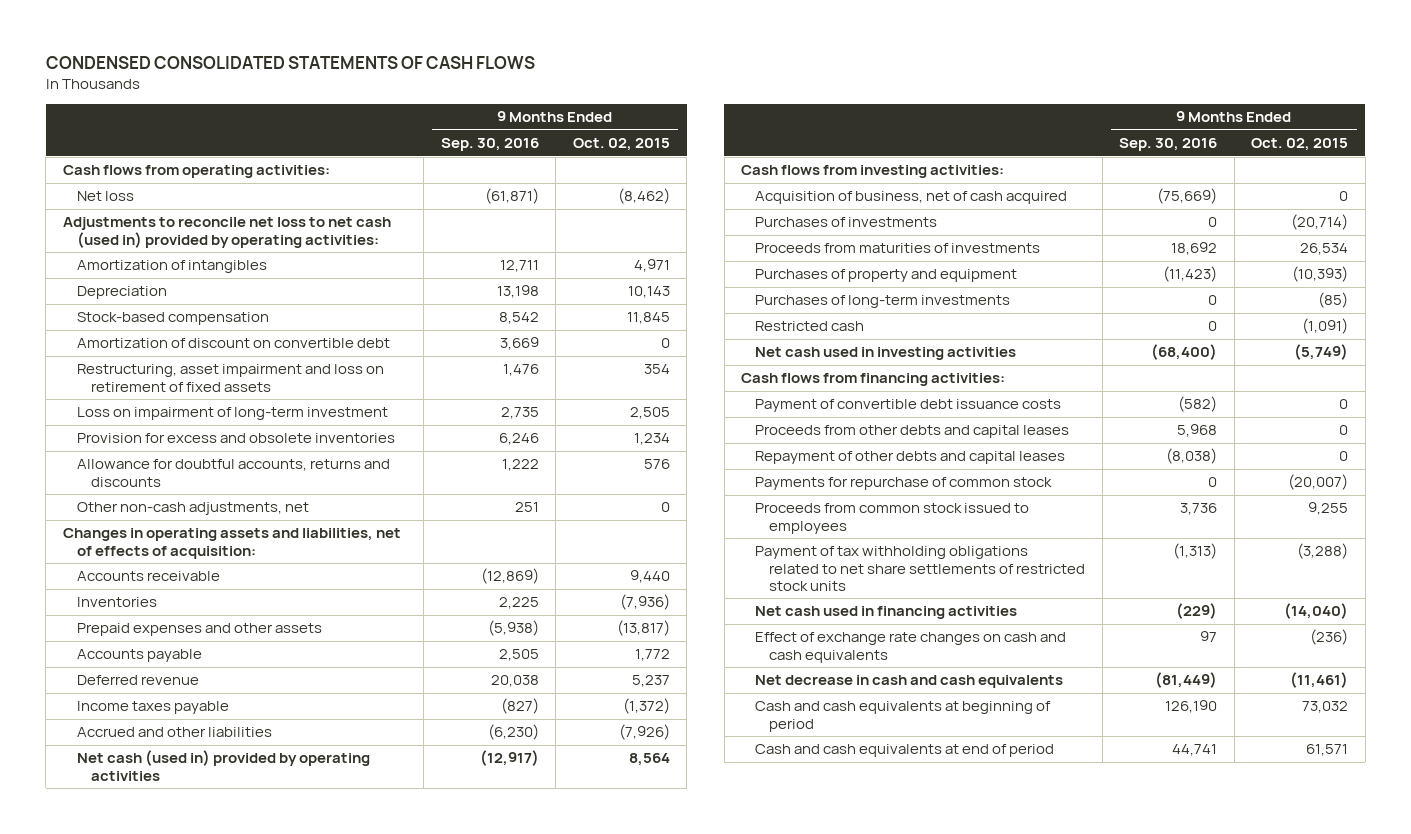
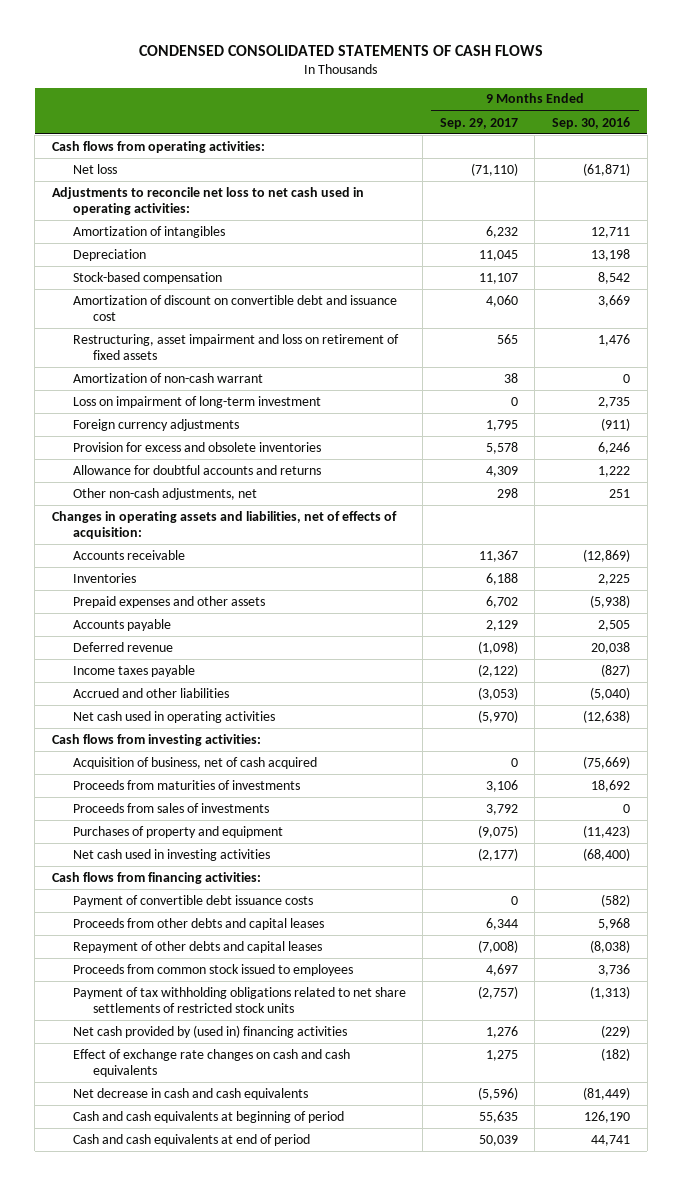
- | 9 Months Ended Sep. 30, 2016 | 9 Months Ended Oct. 02, 2015
+ | 9 Months Ended Sep. 29, 2017 | 9 Months Ended Sep. 30, 2016
- Adjustments to reconcile net loss to net cash (used in) provided by operating activities:
+ Adjustments to reconcile net loss to net cash used in operating activities:
- Amortization of discount on convertible debt | 3,669 | 0
+ Amortization of discount on convertible debt and issuance cost | 4,060 | 3,669
+ Amortization of non-cash warrant | 38 | 0
+ Foreign currency adjustments | 1,795 | (911)
- Allowance for doubtful accounts, returns and discounts | 1,222 | 576
+ Allowance for doubtful accounts and returns | 4,309 | 1,222
- Accrued and other liabilities | (6,230) | (7,926)
- Net cash (used in) provided by operating activities | (12,917) | 8,564
+ Accrued and other liabilities | (3,053) | (5,040)
+ Net cash used in operating activities | (5,970) | (12,638)
- Purchases of investments | 0 | (20,714)
+ Proceeds from sales of investments | 3,792 | 0
- Purchases of long-term investments | 0 | (85)
- Restricted cash | 0 | (1,091)
- Payments for repurchase of common stock | 0 | (20,007)
- Net cash used in financing activities | (229) | (14,040)
- Effect of exchange rate changes on cash and cash equivalents | 97 | (236)
+ Net cash provided by (used in) financing activities | 1,276 | (229)
+ Effect of exchange rate changes on cash and cash equivalents | 1,275 | (182)

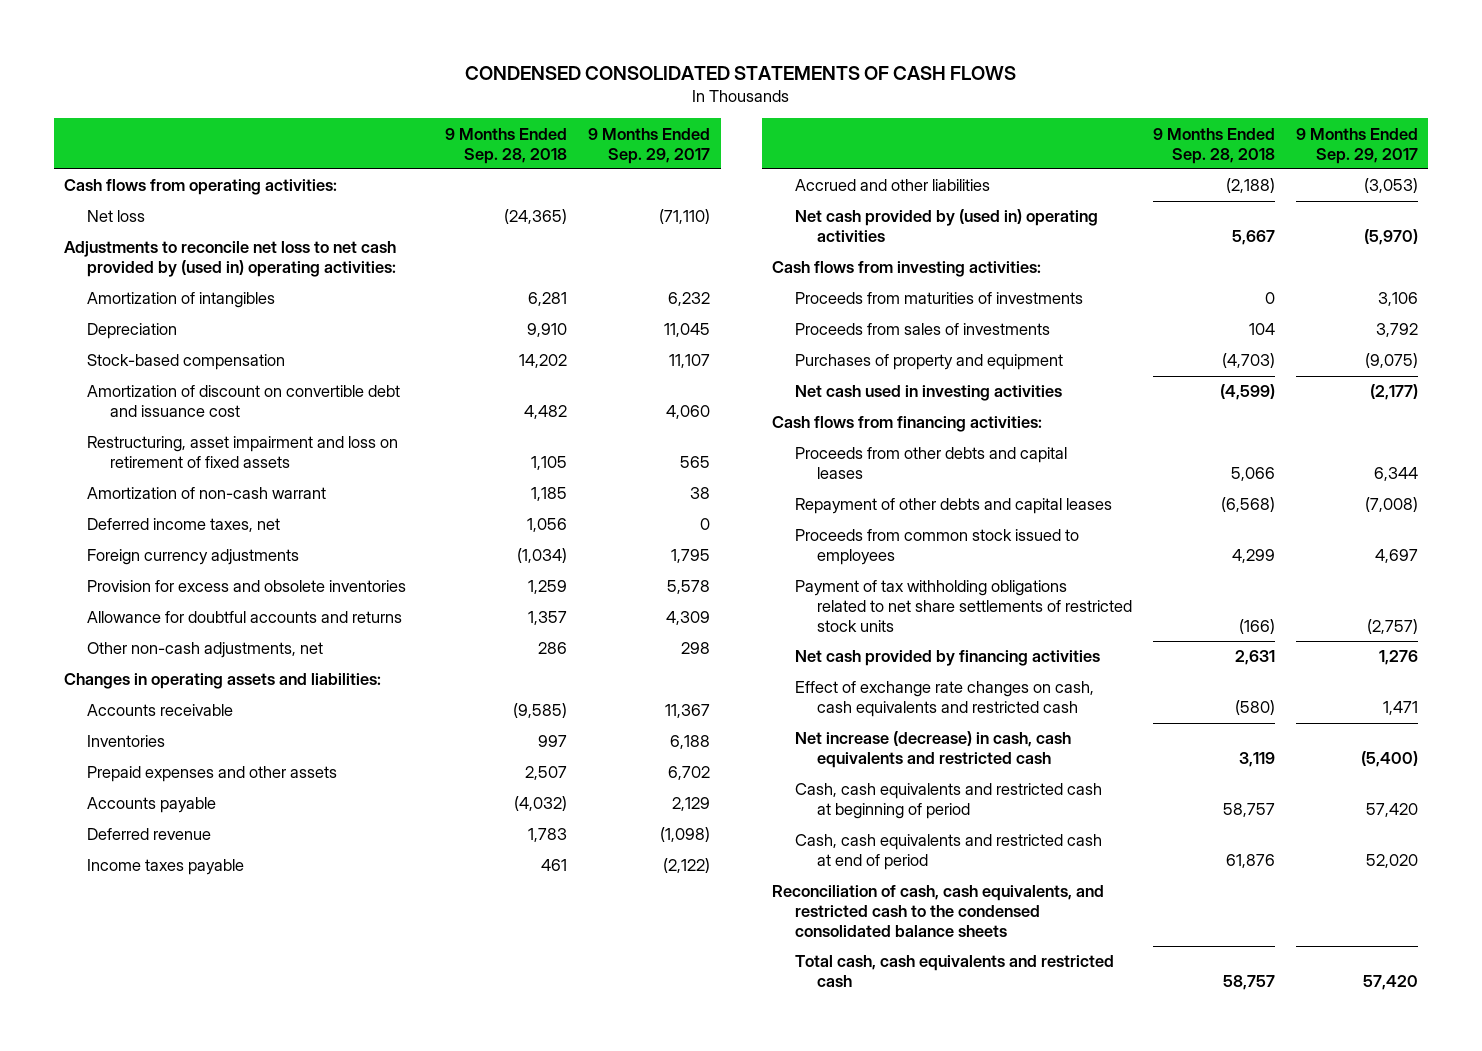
- | 9 Months Ended Sep. 29, 2017 | 9 Months Ended Sep. 30, 2016
+ | 9 Months Ended Sep. 28, 2018 | 9 Months Ended Sep. 29, 2017
- Adjustments to reconcile net loss to net cash used in operating activities:
+ Adjustments to reconcile net loss to net cash provided by (used in) operating activities:
- Loss on impairment of long-term investment | 0 | 2,735
+ Deferred income taxes, net | 1,056 | 0
- Changes in operating assets and liabilities, net of effects of acquisition:
+ Changes in operating assets and liabilities:
- Net cash used in operating activities | (5,970) | (12,638)
+ Net cash provided by (used in) operating activities | 5,667 | (5,970)
- Acquisition of business, net of cash acquired | 0 | (75,669)
- Payment of convertible debt issuance costs | 0 | (582)
- Net cash provided by (used in) financing activities | 1,276 | (229)
- Effect of exchange rate changes on cash and cash equivalents | 1,275 | (182)
- Net decrease in cash and cash equivalents | (5,596) | (81,449)
- Cash and cash equivalents at beginning of period | 55,635 | 126,190
- Cash and cash equivalents at end of period | 50,039 | 44,741
+ Net cash provided by financing activities | 2,631 | 1,276
+ Effect of exchange rate changes on cash, cash equivalents and restricted cash | (580) | 1,471
+ Net increase (decrease) in cash, cash equivalents and restricted cash | 3,119 | (5,400)
+ Cash, cash equivalents and restricted cash at beginning of period | 58,757 | 57,420
+ Cash, cash equivalents and restricted cash at end of period | 61,876 | 52,020
+ Reconciliation of cash, cash equivalents, and restricted cash to the condensed consolidated balance sheets
+ Total cash, cash equivalents and restricted cash | 58,757 | 57,420

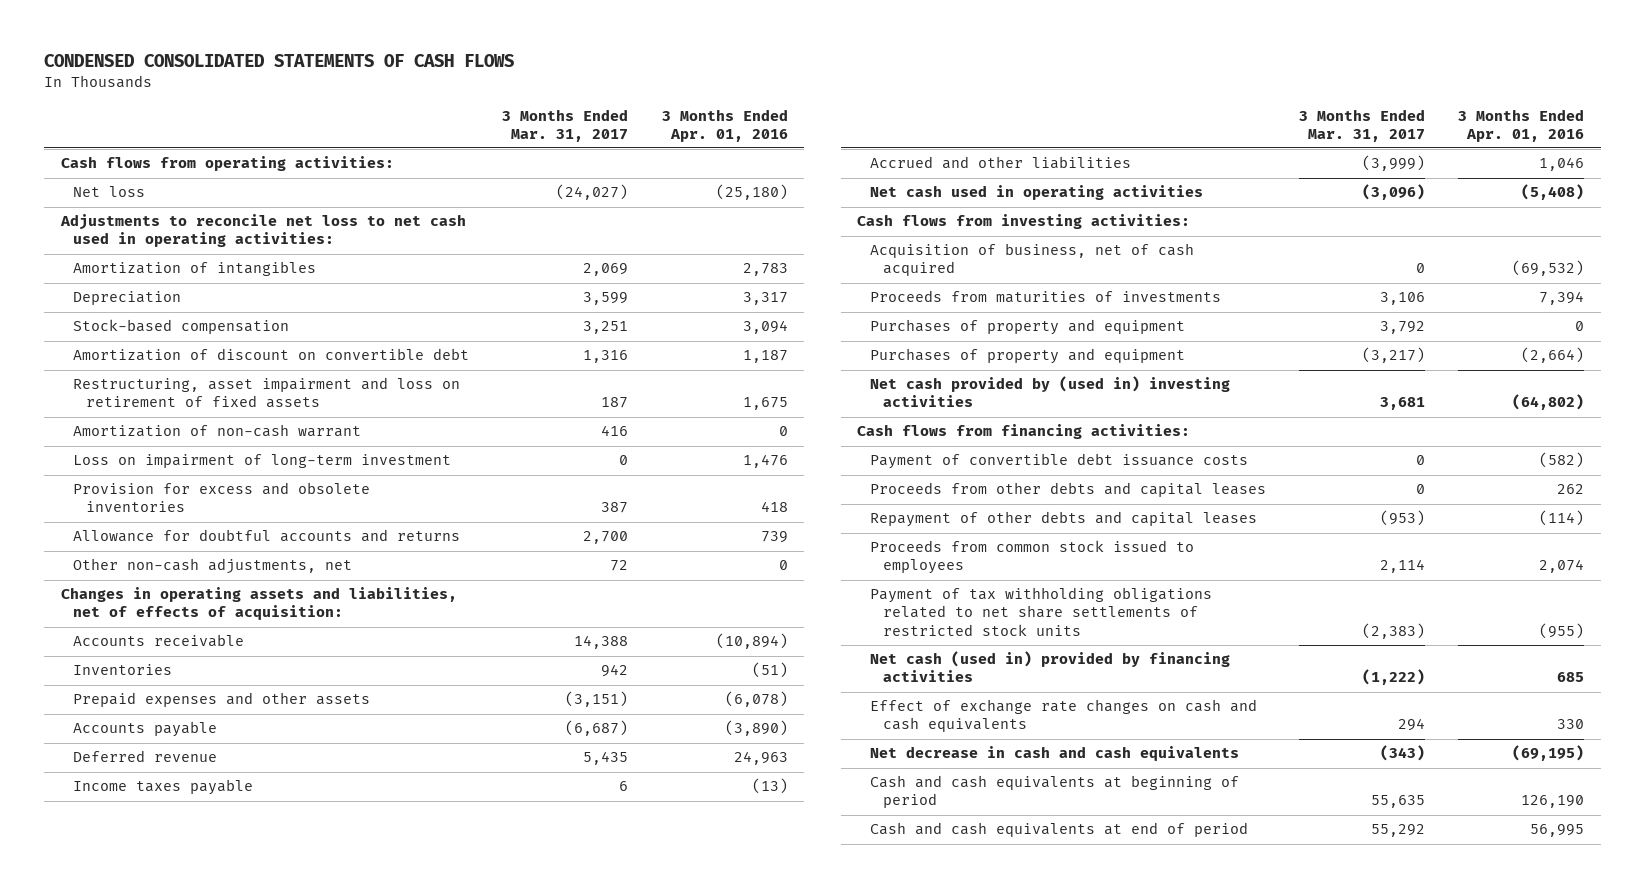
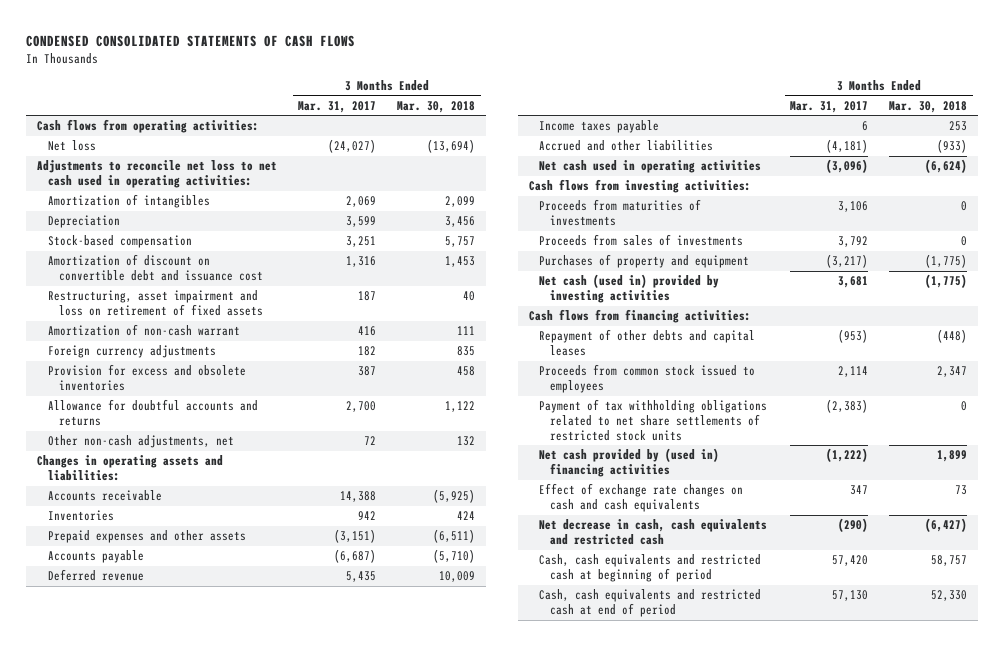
- | 3 Months Ended Mar. 31, 2017 | 3 Months Ended Apr. 01, 2016
+ | 3 Months Ended Mar. 31, 2017 | 3 Months Ended Mar. 30, 2018
- Amortization of discount on convertible debt | 1,316 | 1,187
+ Amortization of discount on convertible debt and issuance cost | 1,316 | 1,453
- Loss on impairment of long-term investment | 0 | 1,476
+ Foreign currency adjustments | 182 | 835
- Changes in operating assets and liabilities, net of effects of acquisition:
+ Changes in operating assets and liabilities:
- Accrued and other liabilities | (3,999) | 1,046
+ Accrued and other liabilities | (4,181) | (933)
- Acquisition of business, net of cash acquired | 0 | (69,532)
- Purchases of property and equipment | 3,792 | 0
+ Proceeds from sales of investments | 3,792 | 0
- Net cash provided by (used in) investing activities | 3,681 | (64,802)
+ Net cash (used in) provided by investing activities | 3,681 | (1,775)
- Payment of convertible debt issuance costs | 0 | (582)
- Proceeds from other debts and capital leases | 0 | 262
- Net cash (used in) provided by financing activities | (1,222) | 685
- Effect of exchange rate changes on cash and cash equivalents | 294 | 330
- Net decrease in cash and cash equivalents | (343) | (69,195)
- Cash and cash equivalents at beginning of period | 55,635 | 126,190
- Cash and cash equivalents at end of period | 55,292 | 56,995
+ Net cash provided by (used in) financing activities | (1,222) | 1,899
+ Effect of exchange rate changes on cash and cash equivalents | 347 | 73
+ Net decrease in cash, cash equivalents and restricted cash | (290) | (6,427)
+ Cash, cash equivalents and restricted cash at beginning of period | 57,420 | 58,757
+ Cash, cash equivalents and restricted cash at end of period | 57,130 | 52,330

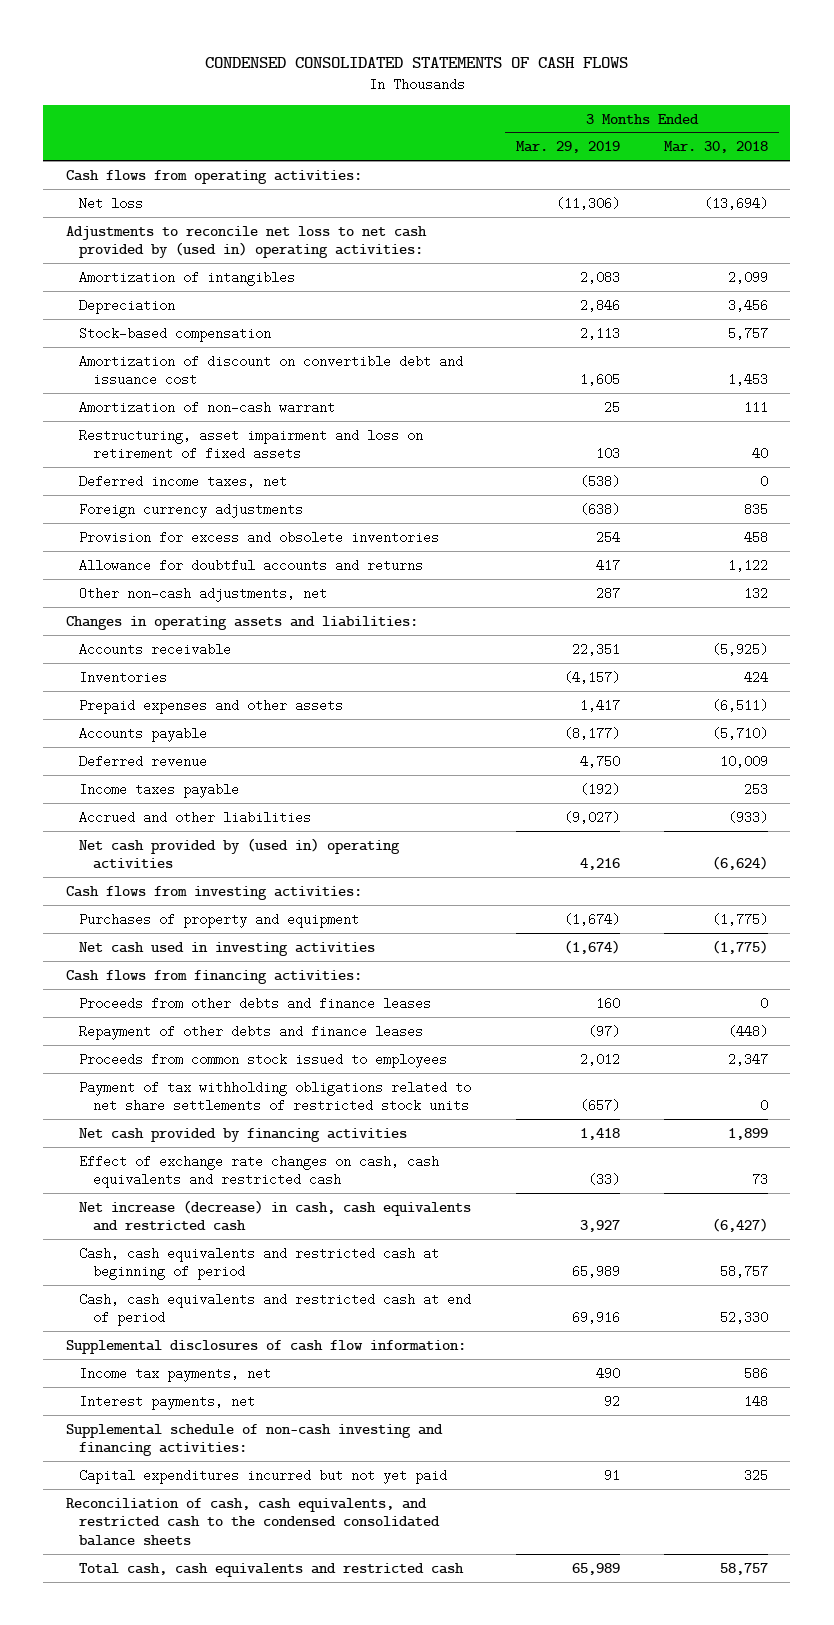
- | 3 Months Ended Mar. 31, 2017 | 3 Months Ended Mar. 30, 2018
+ | 3 Months Ended Mar. 29, 2019 | 3 Months Ended Mar. 30, 2018
- Adjustments to reconcile net loss to net cash used in operating activities:
+ Adjustments to reconcile net loss to net cash provided by (used in) operating activities:
moved down: Restructuring, asset impairment and loss on retirement of fixed assets | 103 | 40
+ Deferred income taxes, net | (538) | 0
- Net cash used in operating activities | (3,096) | (6,624)
+ Net cash provided by (used in) operating activities | 4,216 | (6,624)
- Proceeds from maturities of investments | 3,106 | 0
- Proceeds from sales of investments | 3,792 | 0
- Net cash (used in) provided by investing activities | 3,681 | (1,775)
+ Net cash used in investing activities | (1,674) | (1,775)
- Repayment of other debts and capital leases | (953) | (448)
+ Proceeds from other debts and finance leases | 160 | 0
+ Repayment of other debts and finance leases | (97) | (448)
- Net cash provided by (used in) financing activities | (1,222) | 1,899
- Effect of exchange rate changes on cash and cash equivalents | 347 | 73
- Net decrease in cash, cash equivalents and restricted cash | (290) | (6,427)
+ Net cash provided by financing activities | 1,418 | 1,899
+ Effect of exchange rate changes on cash, cash equivalents and restricted cash | (33) | 73
+ Net increase (decrease) in cash, cash equivalents and restricted cash | 3,927 | (6,427)
+ Supplemental disclosures of cash flow information:
+ Income tax payments, net | 490 | 586
+ Interest payments, net | 92 | 148
+ Supplemental schedule of non-cash investing and financing activities:
+ Capital expenditures incurred but not yet paid | 91 | 325
+ Reconciliation of cash, cash equivalents, and restricted cash to the condensed consolidated balance sheets
+ Total cash, cash equivalents and restricted cash | 65,989 | 58,757

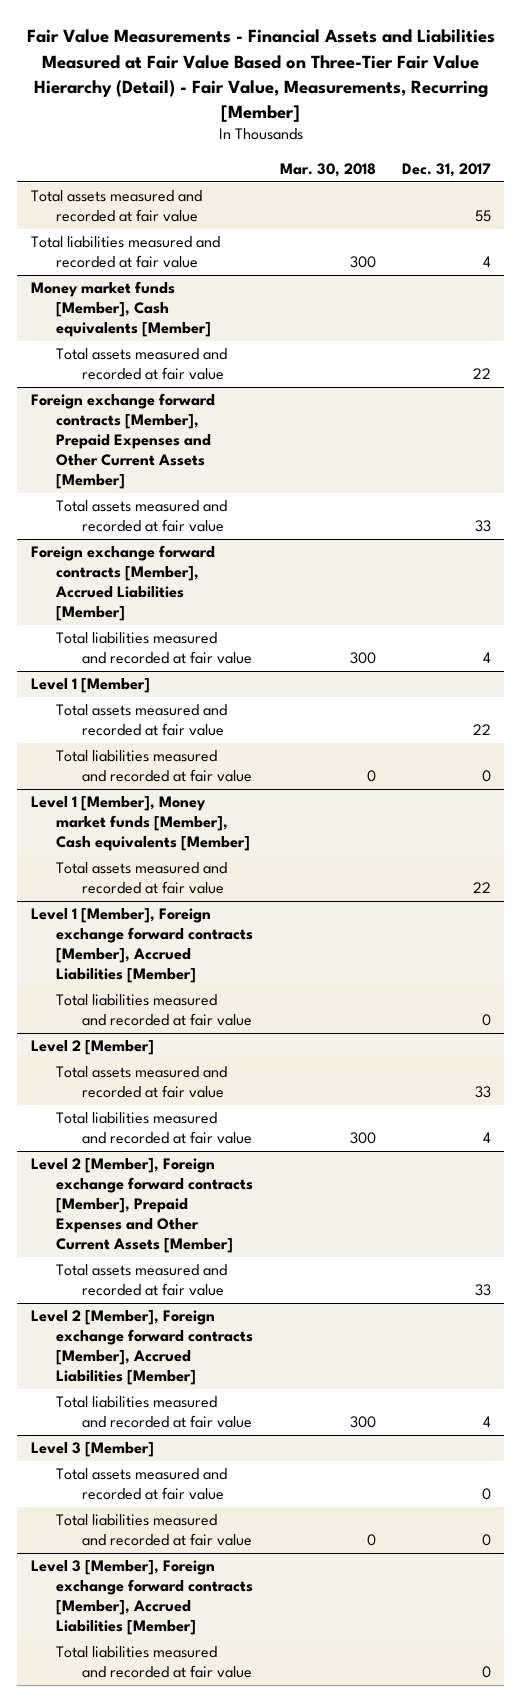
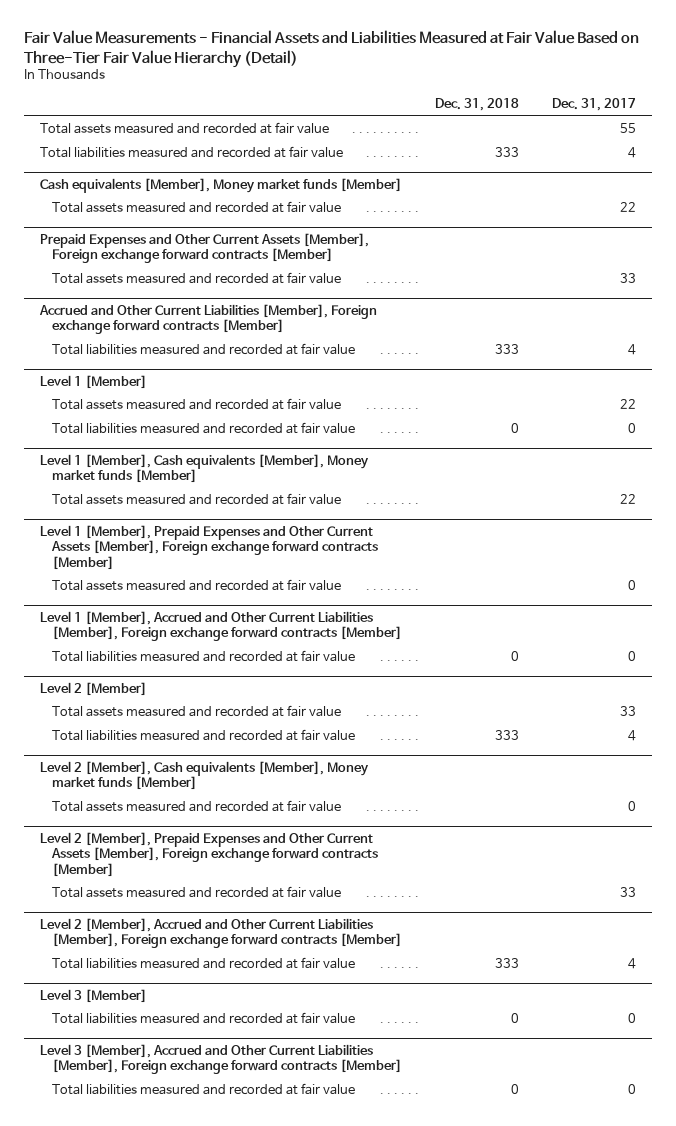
- Fair Value Measurements - Financial Assets and Liabilities Measured at Fair Value Based on Three-Tier Fair Value Hierarchy (Detail) - Fair Value, Measurements, Recurring [Member]
+ Fair Value Measurements - Financial Assets and Liabilities Measured at Fair Value Based on Three-Tier Fair Value Hierarchy (Detail)
- | Mar. 30, 2018 | Dec. 31, 2017
+ | Dec. 31, 2018 | Dec. 31, 2017
- Money market funds [Member], Cash equivalents [Member]
+ Cash equivalents [Member], Money market funds [Member]
- Foreign exchange forward contracts [Member], Prepaid Expenses and Other Current Assets [Member]
+ Prepaid Expenses and Other Current Assets [Member], Foreign exchange forward contracts [Member]
- Foreign exchange forward contracts [Member], Accrued Liabilities [Member]
+ Accrued and Other Current Liabilities [Member], Foreign exchange forward contracts [Member]
- Level 1 [Member], Money market funds [Member], Cash equivalents [Member]
+ Level 1 [Member], Cash equivalents [Member], Money market funds [Member]
- Level 1 [Member], Foreign exchange forward contracts [Member], Accrued Liabilities [Member]
+ Level 1 [Member], Prepaid Expenses and Other Current Assets [Member], Foreign exchange forward contracts [Member]
+ Total assets measured and recorded at fair value | | 0
+ Level 1 [Member], Accrued and Other Current Liabilities [Member], Foreign exchange forward contracts [Member]
- Level 2 [Member], Foreign exchange forward contracts [Member], Prepaid Expenses and Other Current Assets [Member]
+ Level 2 [Member], Cash equivalents [Member], Money market funds [Member]
+ Total assets measured and recorded at fair value | | 0
+ Level 2 [Member], Prepaid Expenses and Other Current Assets [Member], Foreign exchange forward contracts [Member]
- Level 2 [Member], Foreign exchange forward contracts [Member], Accrued Liabilities [Member]
+ Level 2 [Member], Accrued and Other Current Liabilities [Member], Foreign exchange forward contracts [Member]
@ Level 3 [Member]
- Total assets measured and recorded at fair value | | 0
- Level 3 [Member], Foreign exchange forward contracts [Member], Accrued Liabilities [Member]
+ Level 3 [Member], Accrued and Other Current Liabilities [Member], Foreign exchange forward contracts [Member]

